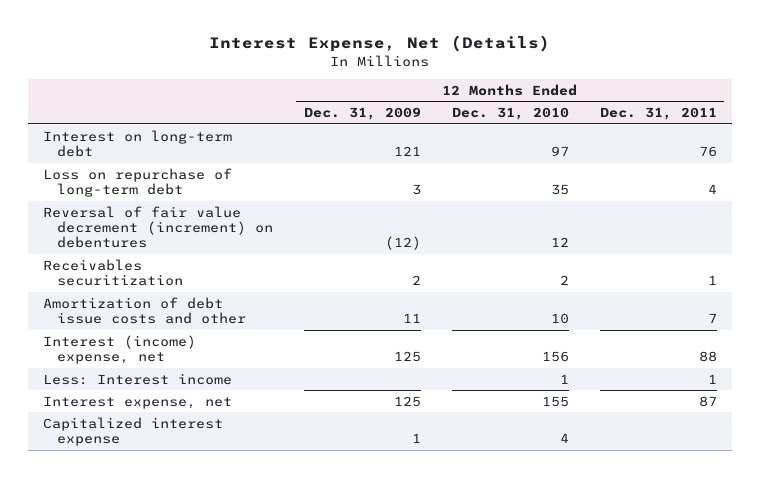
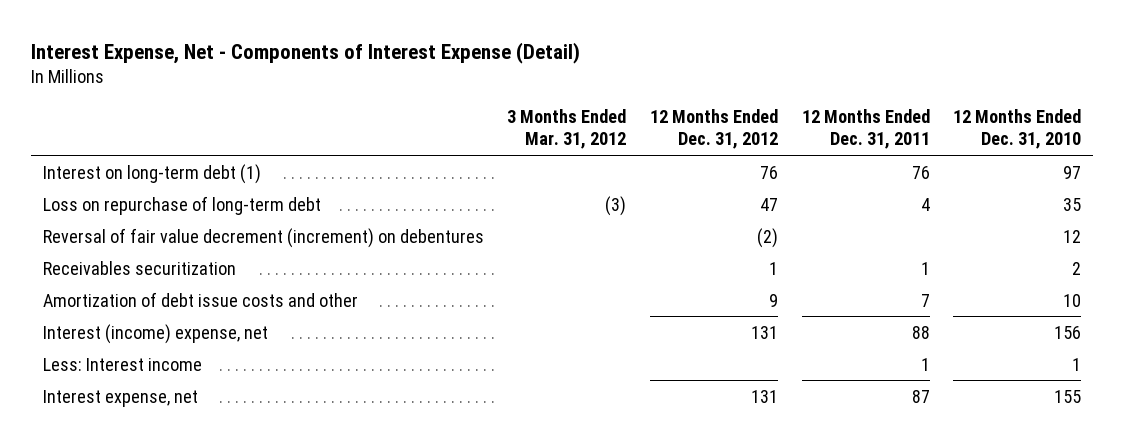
- Interest Expense, Net (Details)
+ Interest Expense, Net - Components of Interest Expense (Detail)
- | 12 Months Ended Dec. 31, 2009 | 12 Months Ended Dec. 31, 2010 | 12 Months Ended Dec. 31, 2011
+ | 3 Months Ended Mar. 31, 2012 | 12 Months Ended Dec. 31, 2012 | 12 Months Ended Dec. 31, 2011 | 12 Months Ended Dec. 31, 2010
- Interest on long-term debt | 121 | 97 | 76
+ Interest on long-term debt (1) | | 76 | 76 | 97
- Capitalized interest expense | 1 | 4 |

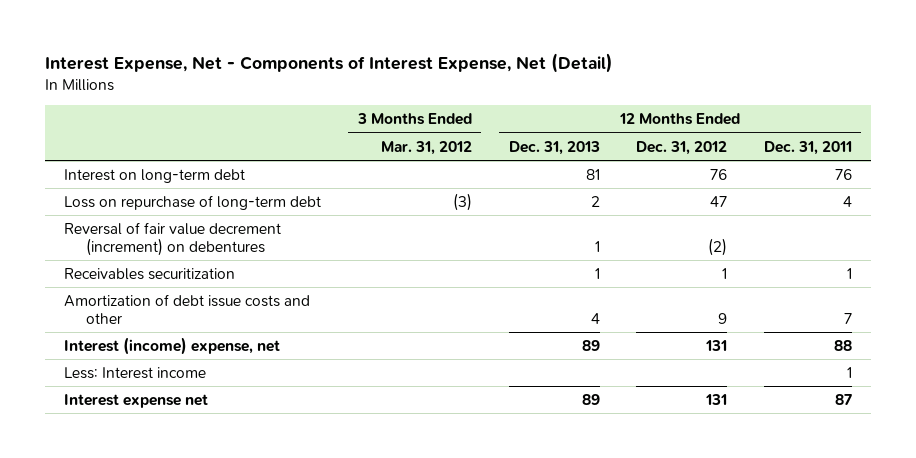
- Interest Expense, Net - Components of Interest Expense (Detail)
+ Interest Expense, Net - Components of Interest Expense, Net (Detail)
- | 3 Months Ended Mar. 31, 2012 | 12 Months Ended Dec. 31, 2012 | 12 Months Ended Dec. 31, 2011 | 12 Months Ended Dec. 31, 2010
+ | 3 Months Ended Mar. 31, 2012 | 12 Months Ended Dec. 31, 2013 | 12 Months Ended Dec. 31, 2012 | 12 Months Ended Dec. 31, 2011
- Interest on long-term debt (1) | | 76 | 76 | 97
+ Interest on long-term debt | | 81 | 76 | 76
- Interest expense, net | | 131 | 87 | 155
+ Interest expense net | | 89 | 131 | 87

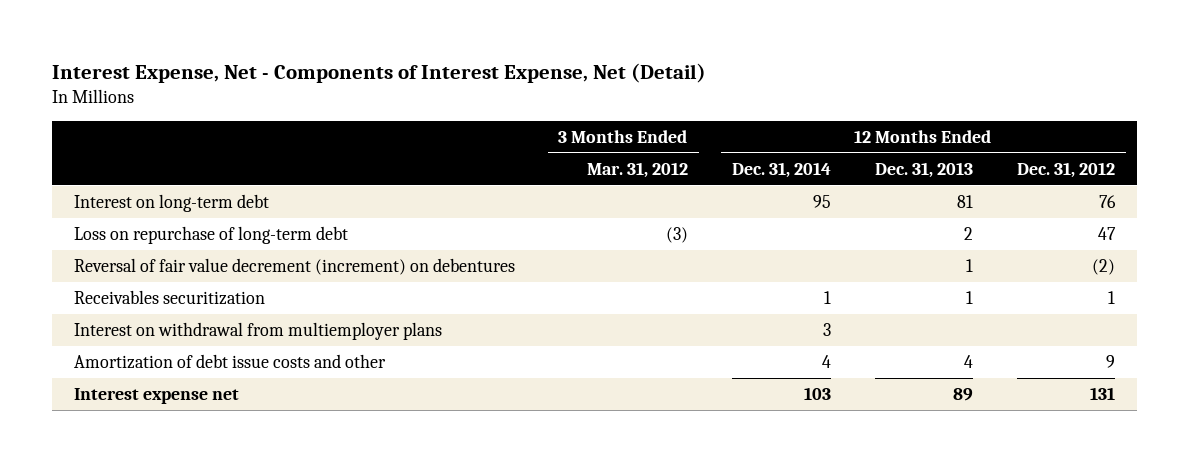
- | 3 Months Ended Mar. 31, 2012 | 12 Months Ended Dec. 31, 2013 | 12 Months Ended Dec. 31, 2012 | 12 Months Ended Dec. 31, 2011
+ | 3 Months Ended Mar. 31, 2012 | 12 Months Ended Dec. 31, 2014 | 12 Months Ended Dec. 31, 2013 | 12 Months Ended Dec. 31, 2012
+ Interest on withdrawal from multiemployer plans | | 3 | |
- Interest (income) expense, net | | 89 | 131 | 88
- Less: Interest income | | | | 1

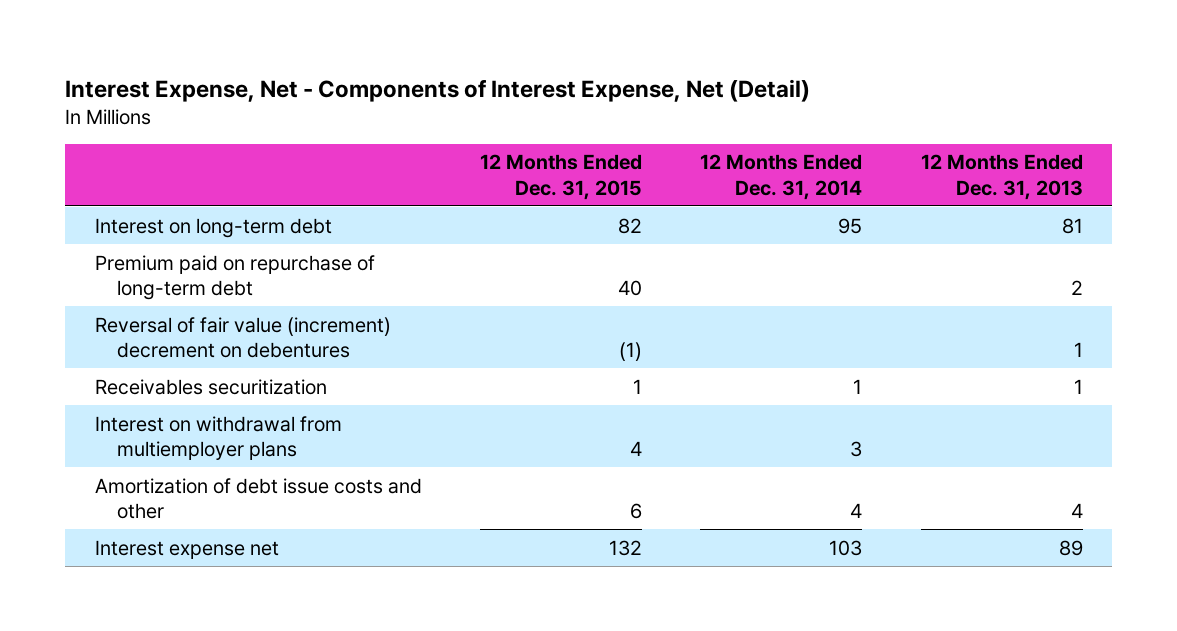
- | 3 Months Ended Mar. 31, 2012 | 12 Months Ended Dec. 31, 2014 | 12 Months Ended Dec. 31, 2013 | 12 Months Ended Dec. 31, 2012
+ | 12 Months Ended Dec. 31, 2015 | 12 Months Ended Dec. 31, 2014 | 12 Months Ended Dec. 31, 2013
- Loss on repurchase of long-term debt | (3) | | 2 | 47
- Reversal of fair value decrement (increment) on debentures | | | 1 | (2)
+ Premium paid on repurchase of long-term debt | 40 | | 2
+ Reversal of fair value (increment) decrement on debentures | (1) | | 1

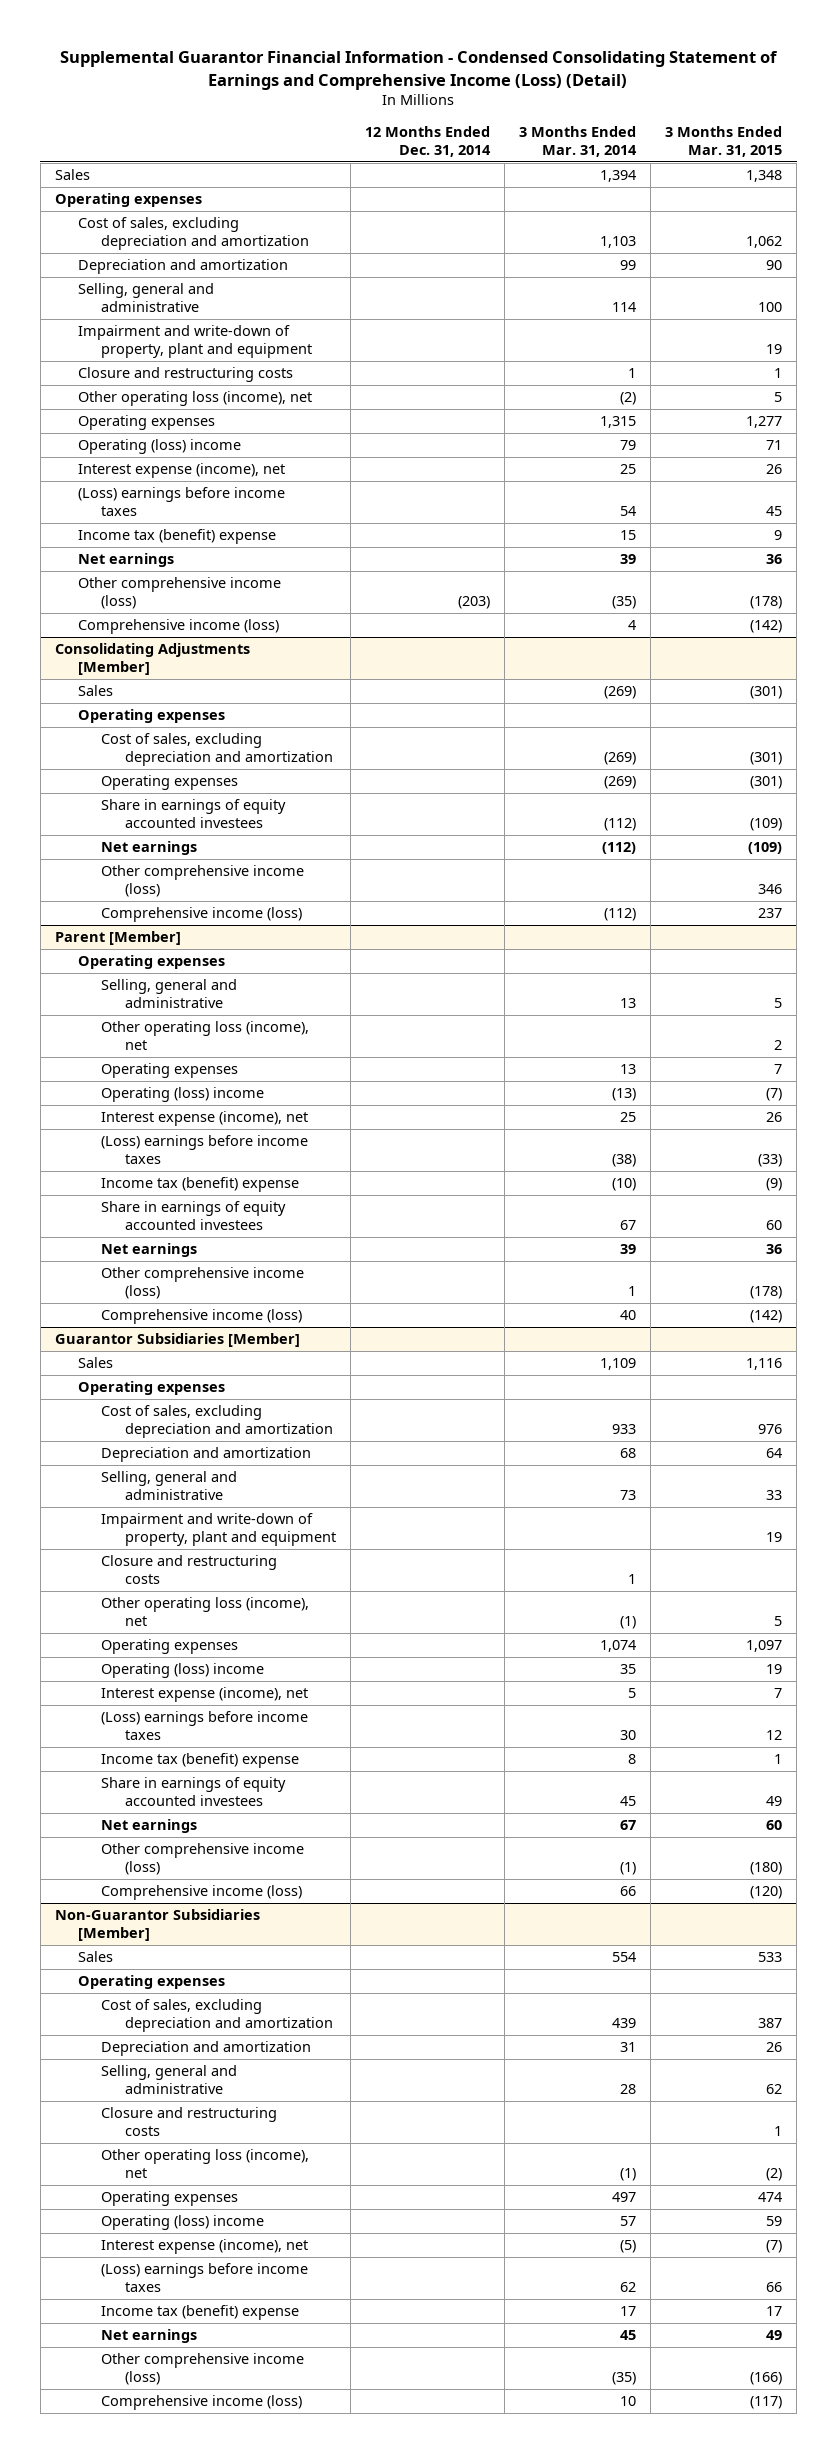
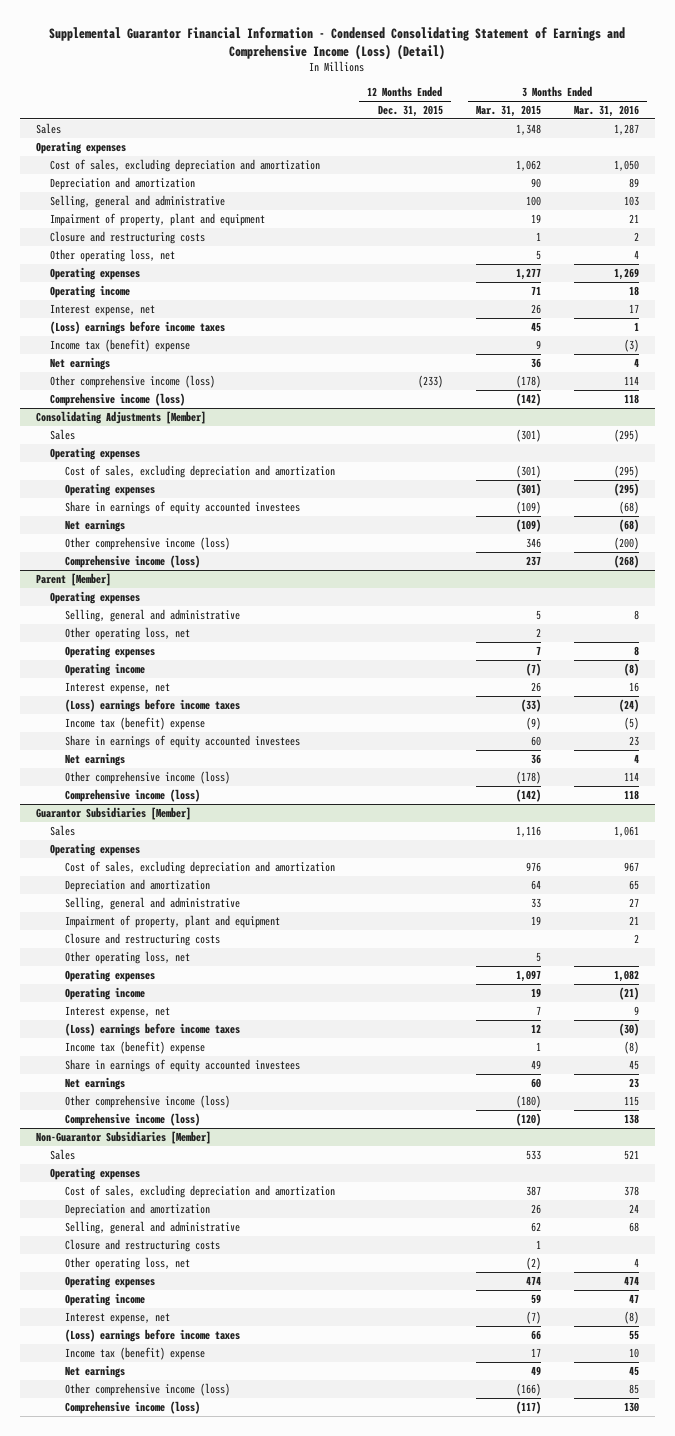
- | 12 Months Ended Dec. 31, 2014 | 3 Months Ended Mar. 31, 2014 | 3 Months Ended Mar. 31, 2015
+ | 12 Months Ended Dec. 31, 2015 | 3 Months Ended Mar. 31, 2015 | 3 Months Ended Mar. 31, 2016
- Impairment and write-down of property, plant and equipment | | | 19
+ Impairment of property, plant and equipment | | 19 | 21
- Other operating loss (income), net | | (2) | 5
+ Other operating loss, net | | 5 | 4
- Operating (loss) income | | 79 | 71
- Interest expense (income), net | | 25 | 26
+ Operating income | | 71 | 18
+ Interest expense, net | | 26 | 17
@ Parent [Member]
- Other operating loss (income), net | | | 2
+ Other operating loss, net | | 2 |
- Operating (loss) income | | (13) | (7)
- Interest expense (income), net | | 25 | 26
+ Operating income | | (7) | (8)
+ Interest expense, net | | 26 | 16
@ Guarantor Subsidiaries [Member]
- Impairment and write-down of property, plant and equipment | | | 19
+ Impairment of property, plant and equipment | | 19 | 21
- Other operating loss (income), net | | (1) | 5
+ Other operating loss, net | | 5 |
- Operating (loss) income | | 35 | 19
- Interest expense (income), net | | 5 | 7
+ Operating income | | 19 | (21)
+ Interest expense, net | | 7 | 9
@ Non-Guarantor Subsidiaries [Member]
- Other operating loss (income), net | | (1) | (2)
+ Other operating loss, net | | (2) | 4
- Operating (loss) income | | 57 | 59
- Interest expense (income), net | | (5) | (7)
+ Operating income | | 59 | 47
+ Interest expense, net | | (7) | (8)

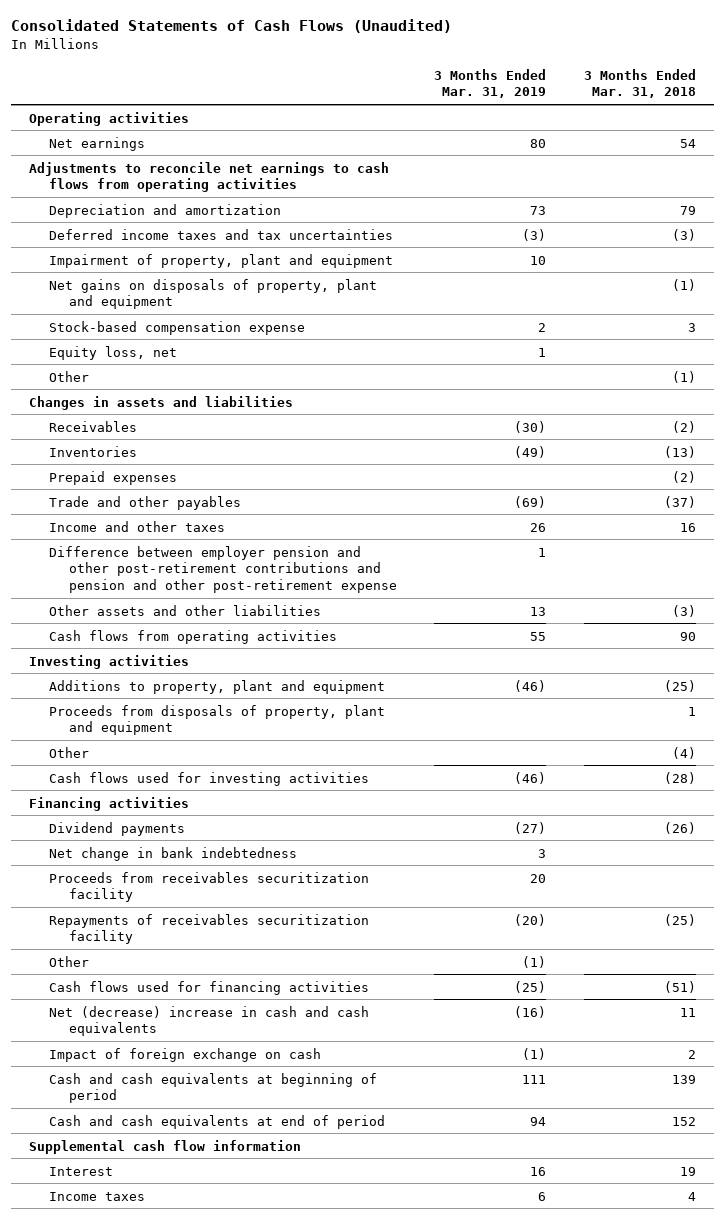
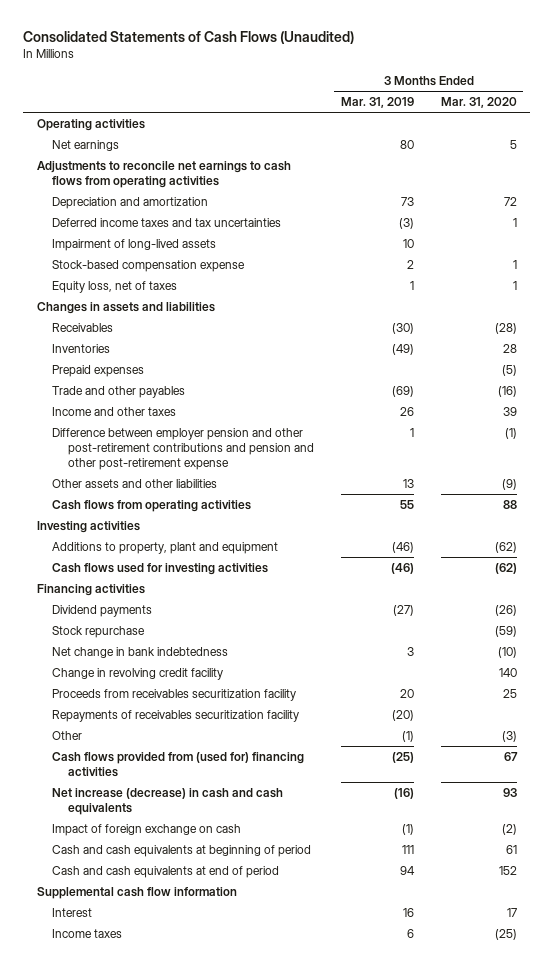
- | 3 Months Ended Mar. 31, 2019 | 3 Months Ended Mar. 31, 2018
+ | 3 Months Ended Mar. 31, 2019 | 3 Months Ended Mar. 31, 2020
- Impairment of property, plant and equipment | 10 |
- Net gains on disposals of property, plant and equipment | | (1)
+ Impairment of long-lived assets | 10 |
- Equity loss, net | 1 |
- Other | | (1)
+ Equity loss, net of taxes | 1 | 1
- Proceeds from disposals of property, plant and equipment | | 1
- Other | | (4)
+ Stock repurchase | | (59)
+ Change in revolving credit facility | | 140
- Cash flows used for financing activities | (25) | (51)
- Net (decrease) increase in cash and cash equivalents | (16) | 11
+ Cash flows provided from (used for) financing activities | (25) | 67
+ Net increase (decrease) in cash and cash equivalents | (16) | 93

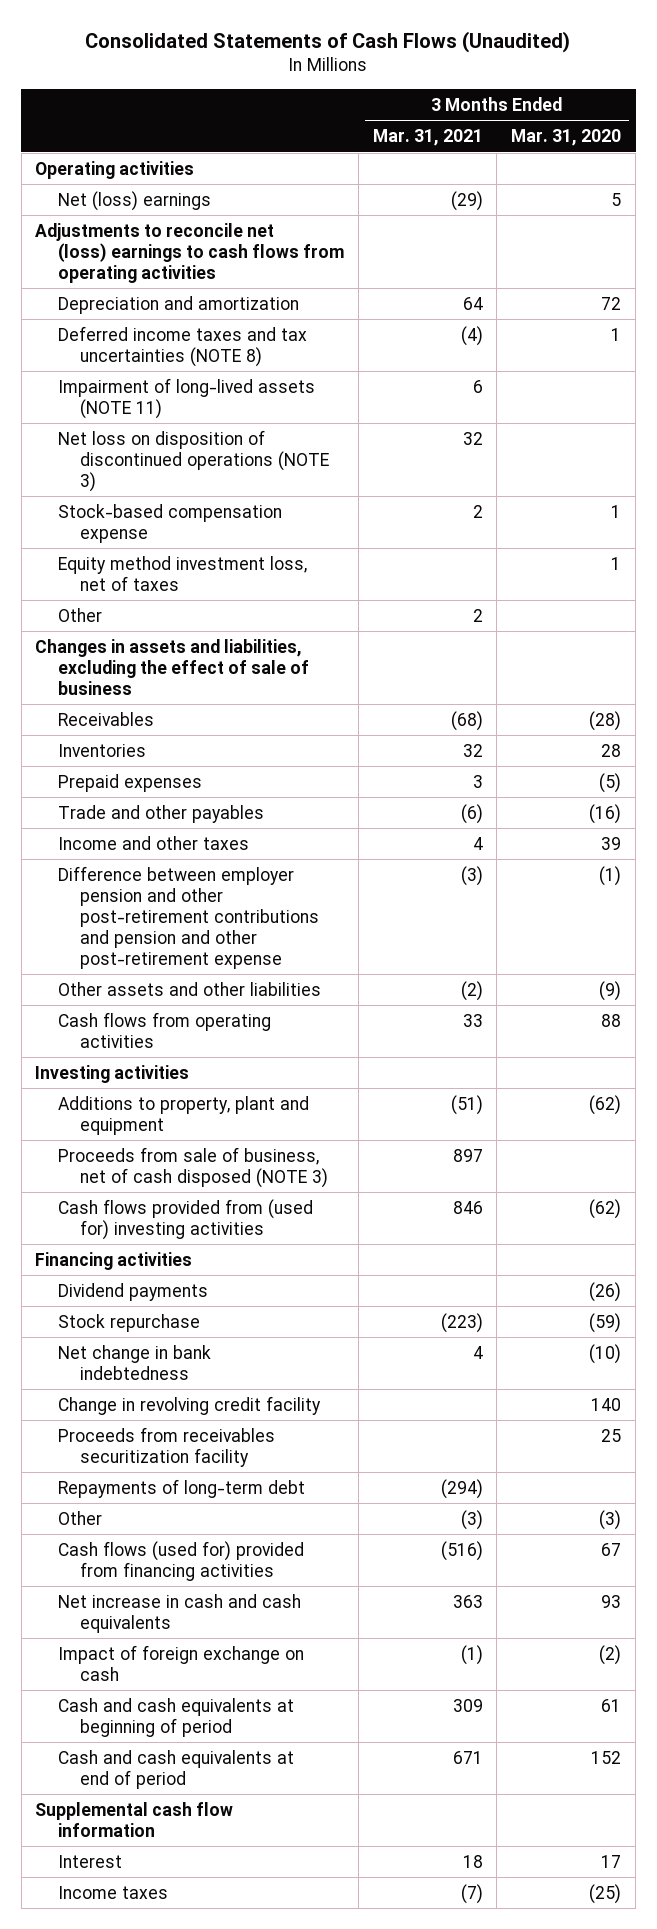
- | 3 Months Ended Mar. 31, 2019 | 3 Months Ended Mar. 31, 2020
+ | 3 Months Ended Mar. 31, 2021 | 3 Months Ended Mar. 31, 2020
- Net earnings | 80 | 5
- Adjustments to reconcile net earnings to cash flows from operating activities
+ Net (loss) earnings | (29) | 5
+ Adjustments to reconcile net (loss) earnings to cash flows from operating activities
- Deferred income taxes and tax uncertainties | (3) | 1
- Impairment of long-lived assets | 10 |
+ Deferred income taxes and tax uncertainties (NOTE 8) | (4) | 1
+ Impairment of long-lived assets (NOTE 11) | 6 |
+ Net loss on disposition of discontinued operations (NOTE 3) | 32 |
- Equity loss, net of taxes | 1 | 1
- Changes in assets and liabilities
+ Equity method investment loss, net of taxes | | 1
+ Other | 2 |
+ Changes in assets and liabilities, excluding the effect of sale of business
- Cash flows used for investing activities | (46) | (62)
+ Proceeds from sale of business, net of cash disposed (NOTE 3) | 897 |
+ Cash flows provided from (used for) investing activities | 846 | (62)
- Repayments of receivables securitization facility | (20) |
+ Repayments of long-term debt | (294) |
- Cash flows provided from (used for) financing activities | (25) | 67
- Net increase (decrease) in cash and cash equivalents | (16) | 93
+ Cash flows (used for) provided from financing activities | (516) | 67
+ Net increase in cash and cash equivalents | 363 | 93

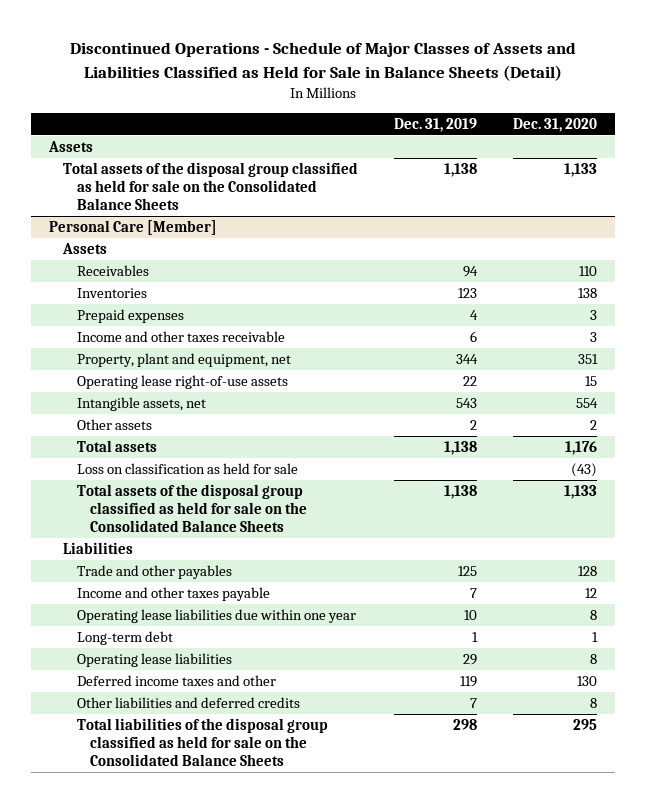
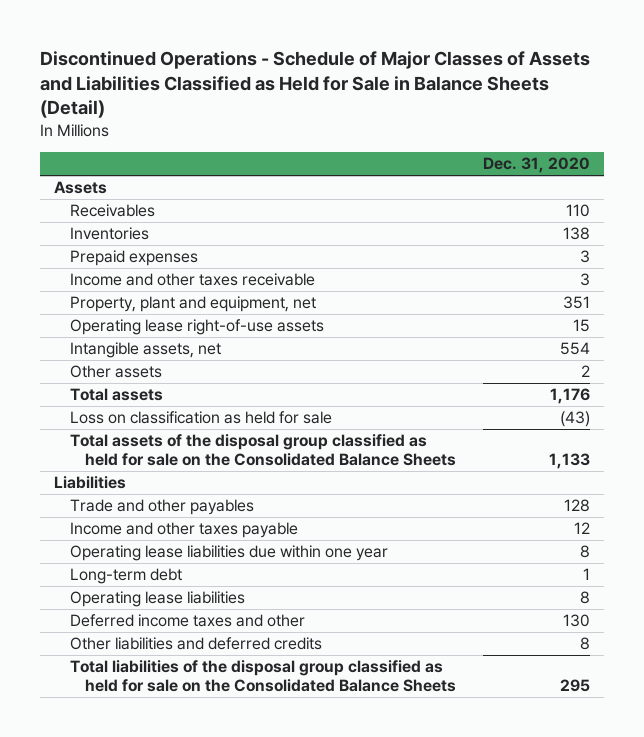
- | Dec. 31, 2019 | Dec. 31, 2020
+ | Dec. 31, 2020
- Total assets of the disposal group classified as held for sale on the Consolidated Balance Sheets | 1,138 | 1,133
- Personal Care [Member]
- Assets

